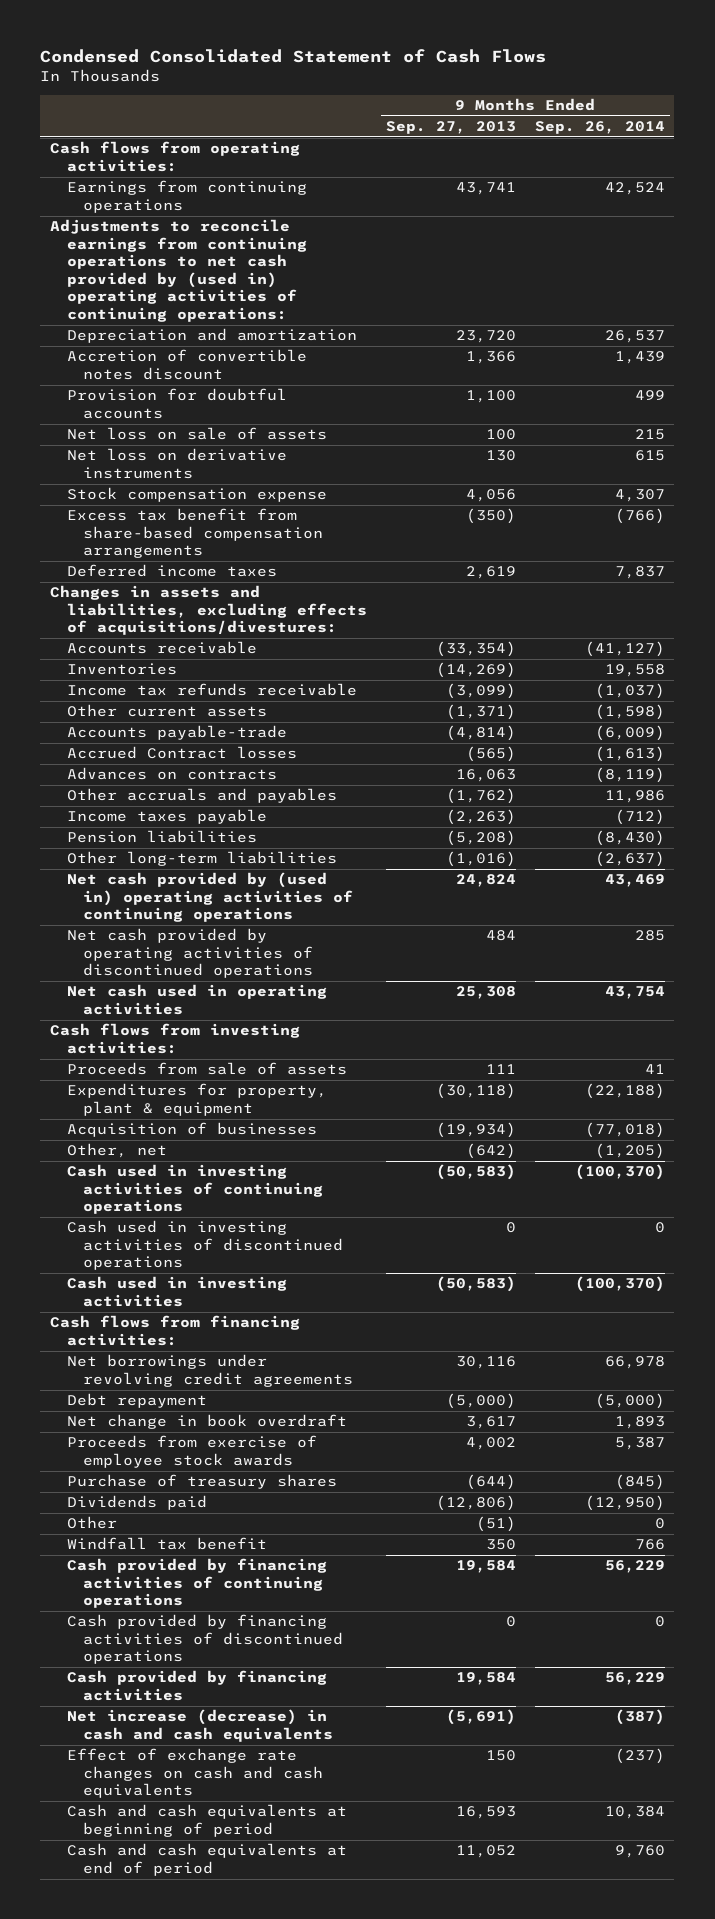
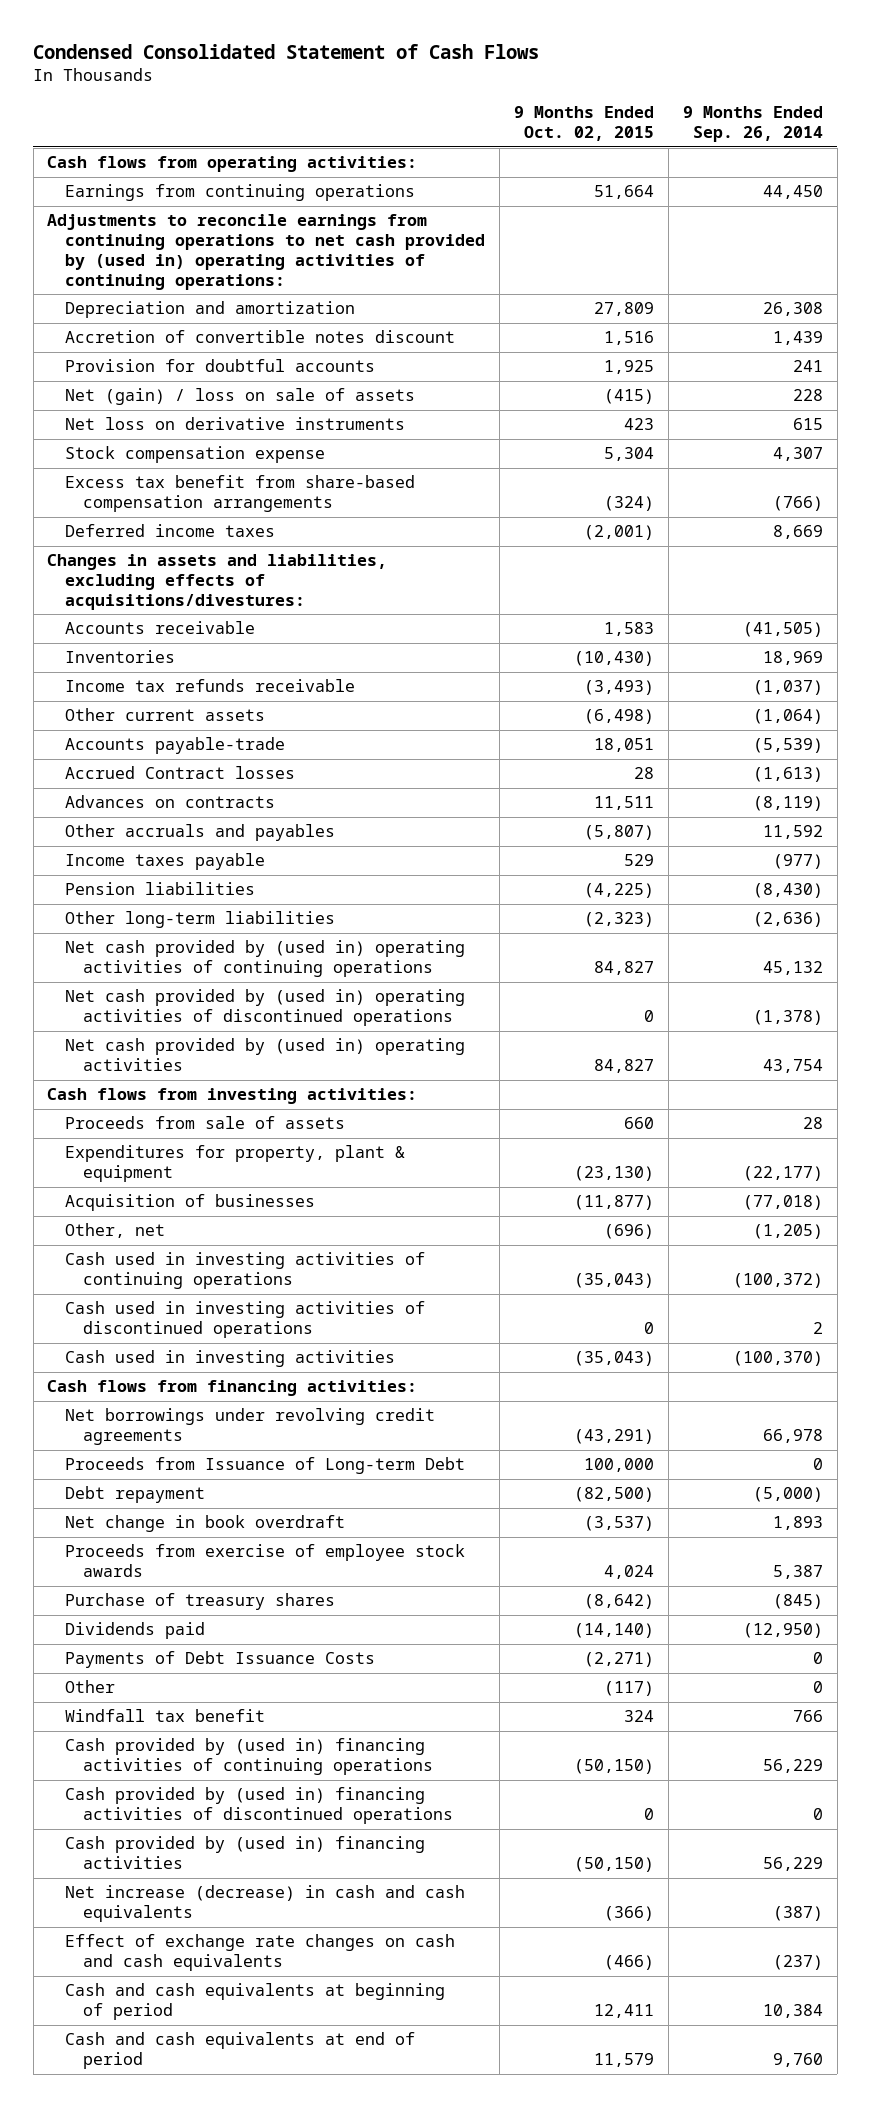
- | 9 Months Ended Sep. 27, 2013 | 9 Months Ended Sep. 26, 2014
+ | 9 Months Ended Oct. 02, 2015 | 9 Months Ended Sep. 26, 2014
- Earnings from continuing operations | 43,741 | 42,524
+ Earnings from continuing operations | 51,664 | 44,450
- Depreciation and amortization | 23,720 | 26,537
+ Depreciation and amortization | 27,809 | 26,308
- Provision for doubtful accounts | 1,100 | 499
- Net loss on sale of assets | 100 | 215
+ Provision for doubtful accounts | 1,925 | 241
+ Net (gain) / loss on sale of assets | (415) | 228
- Deferred income taxes | 2,619 | 7,837
+ Deferred income taxes | (2,001) | 8,669
- Accounts receivable | (33,354) | (41,127)
- Inventories | (14,269) | 19,558
+ Accounts receivable | 1,583 | (41,505)
+ Inventories | (10,430) | 18,969
- Other current assets | (1,371) | (1,598)
- Accounts payable-trade | (4,814) | (6,009)
+ Other current assets | (6,498) | (1,064)
+ Accounts payable-trade | 18,051 | (5,539)
- Other accruals and payables | (1,762) | 11,986
- Income taxes payable | (2,263) | (712)
+ Other accruals and payables | (5,807) | 11,592
+ Income taxes payable | 529 | (977)
- Other long-term liabilities | (1,016) | (2,637)
- Net cash provided by (used in) operating activities of continuing operations | 24,824 | 43,469
- Net cash provided by operating activities of discontinued operations | 484 | 285
- Net cash used in operating activities | 25,308 | 43,754
+ Other long-term liabilities | (2,323) | (2,636)
+ Net cash provided by (used in) operating activities of continuing operations | 84,827 | 45,132
+ Net cash provided by (used in) operating activities of discontinued operations | 0 | (1,378)
+ Net cash provided by (used in) operating activities | 84,827 | 43,754
- Proceeds from sale of assets | 111 | 41
- Expenditures for property, plant & equipment | (30,118) | (22,188)
+ Proceeds from sale of assets | 660 | 28
+ Expenditures for property, plant & equipment | (23,130) | (22,177)
- Cash used in investing activities of continuing operations | (50,583) | (100,370)
- Cash used in investing activities of discontinued operations | 0 | 0
+ Cash used in investing activities of continuing operations | (35,043) | (100,372)
+ Cash used in investing activities of discontinued operations | 0 | 2
+ Proceeds from Issuance of Long-term Debt | 100,000 | 0
+ Payments of Debt Issuance Costs | (2,271) | 0
- Cash provided by financing activities of continuing operations | 19,584 | 56,229
- Cash provided by financing activities of discontinued operations | 0 | 0
- Cash provided by financing activities | 19,584 | 56,229
+ Cash provided by (used in) financing activities of continuing operations | (50,150) | 56,229
+ Cash provided by (used in) financing activities of discontinued operations | 0 | 0
+ Cash provided by (used in) financing activities | (50,150) | 56,229

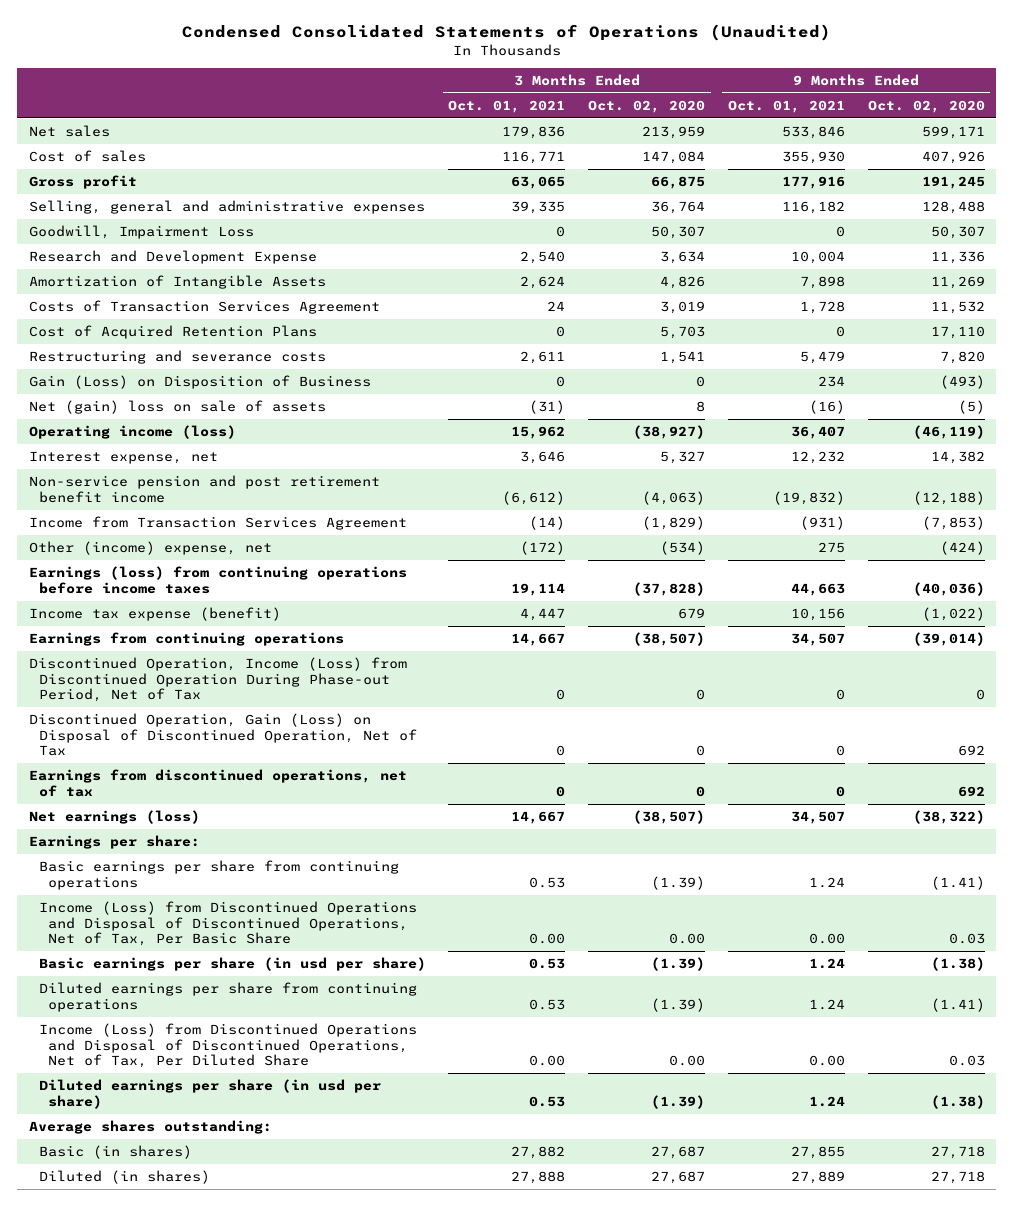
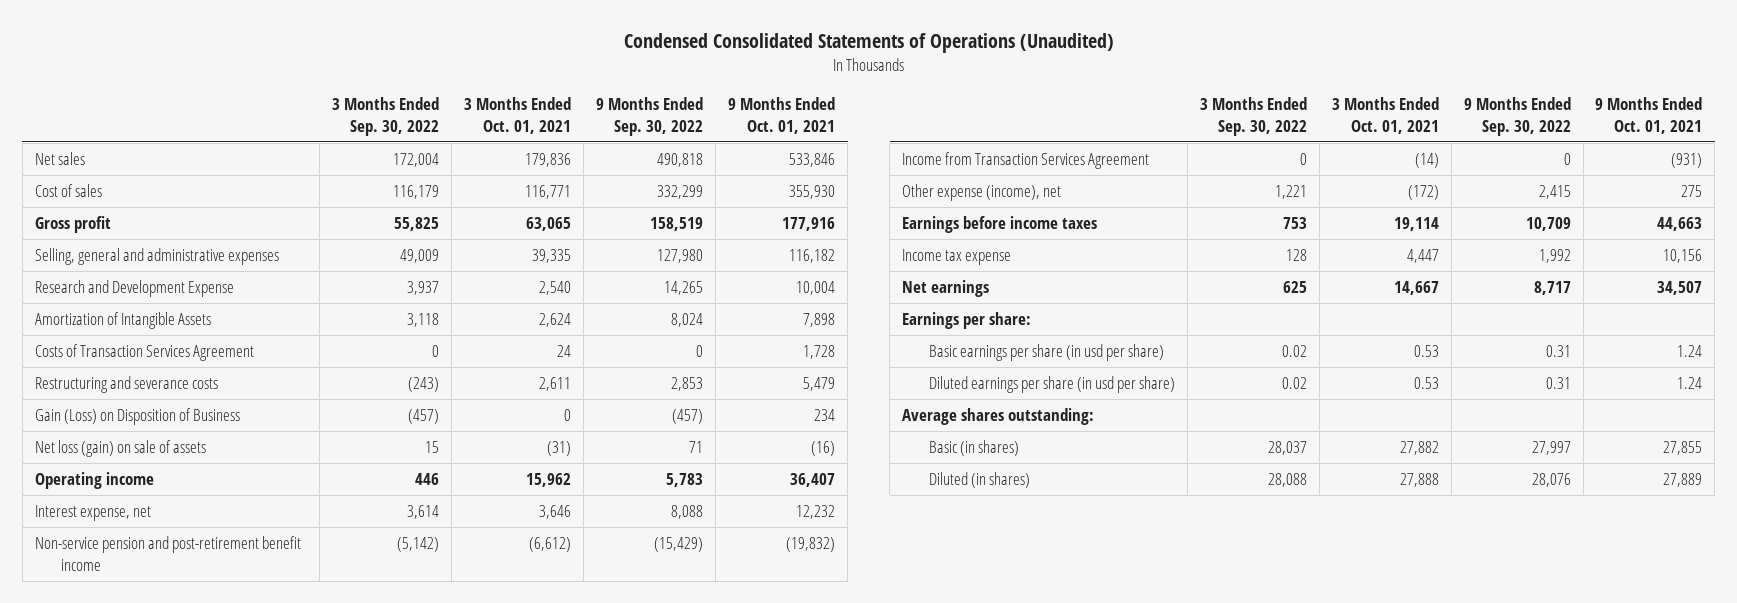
- | 3 Months Ended Oct. 01, 2021 | 3 Months Ended Oct. 02, 2020 | 9 Months Ended Oct. 01, 2021 | 9 Months Ended Oct. 02, 2020
+ | 3 Months Ended Sep. 30, 2022 | 3 Months Ended Oct. 01, 2021 | 9 Months Ended Sep. 30, 2022 | 9 Months Ended Oct. 01, 2021
- Goodwill, Impairment Loss | 0 | 50,307 | 0 | 50,307
- Cost of Acquired Retention Plans | 0 | 5,703 | 0 | 17,110
- Net (gain) loss on sale of assets | (31) | 8 | (16) | (5)
- Operating income (loss) | 15,962 | (38,927) | 36,407 | (46,119)
+ Net loss (gain) on sale of assets | 15 | (31) | 71 | (16)
+ Operating income | 446 | 15,962 | 5,783 | 36,407
- Non-service pension and post retirement benefit income | (6,612) | (4,063) | (19,832) | (12,188)
+ Non-service pension and post-retirement benefit income | (5,142) | (6,612) | (15,429) | (19,832)
- Other (income) expense, net | (172) | (534) | 275 | (424)
- Earnings (loss) from continuing operations before income taxes | 19,114 | (37,828) | 44,663 | (40,036)
- Income tax expense (benefit) | 4,447 | 679 | 10,156 | (1,022)
- Earnings from continuing operations | 14,667 | (38,507) | 34,507 | (39,014)
- Discontinued Operation, Income (Loss) from Discontinued Operation During Phase-out Period, Net of Tax | 0 | 0 | 0 | 0
- Discontinued Operation, Gain (Loss) on Disposal of Discontinued Operation, Net of Tax | 0 | 0 | 0 | 692
- Earnings from discontinued operations, net of tax | 0 | 0 | 0 | 692
- Net earnings (loss) | 14,667 | (38,507) | 34,507 | (38,322)
+ Other expense (income), net | 1,221 | (172) | 2,415 | 275
+ Earnings before income taxes | 753 | 19,114 | 10,709 | 44,663
+ Income tax expense | 128 | 4,447 | 1,992 | 10,156
+ Net earnings | 625 | 14,667 | 8,717 | 34,507
- Basic earnings per share from continuing operations | 0.53 | (1.39) | 1.24 | (1.41)
- Income (Loss) from Discontinued Operations and Disposal of Discontinued Operations, Net of Tax, Per Basic Share | 0.00 | 0.00 | 0.00 | 0.03
- Diluted earnings per share from continuing operations | 0.53 | (1.39) | 1.24 | (1.41)
- Income (Loss) from Discontinued Operations and Disposal of Discontinued Operations, Net of Tax, Per Diluted Share | 0.00 | 0.00 | 0.00 | 0.03

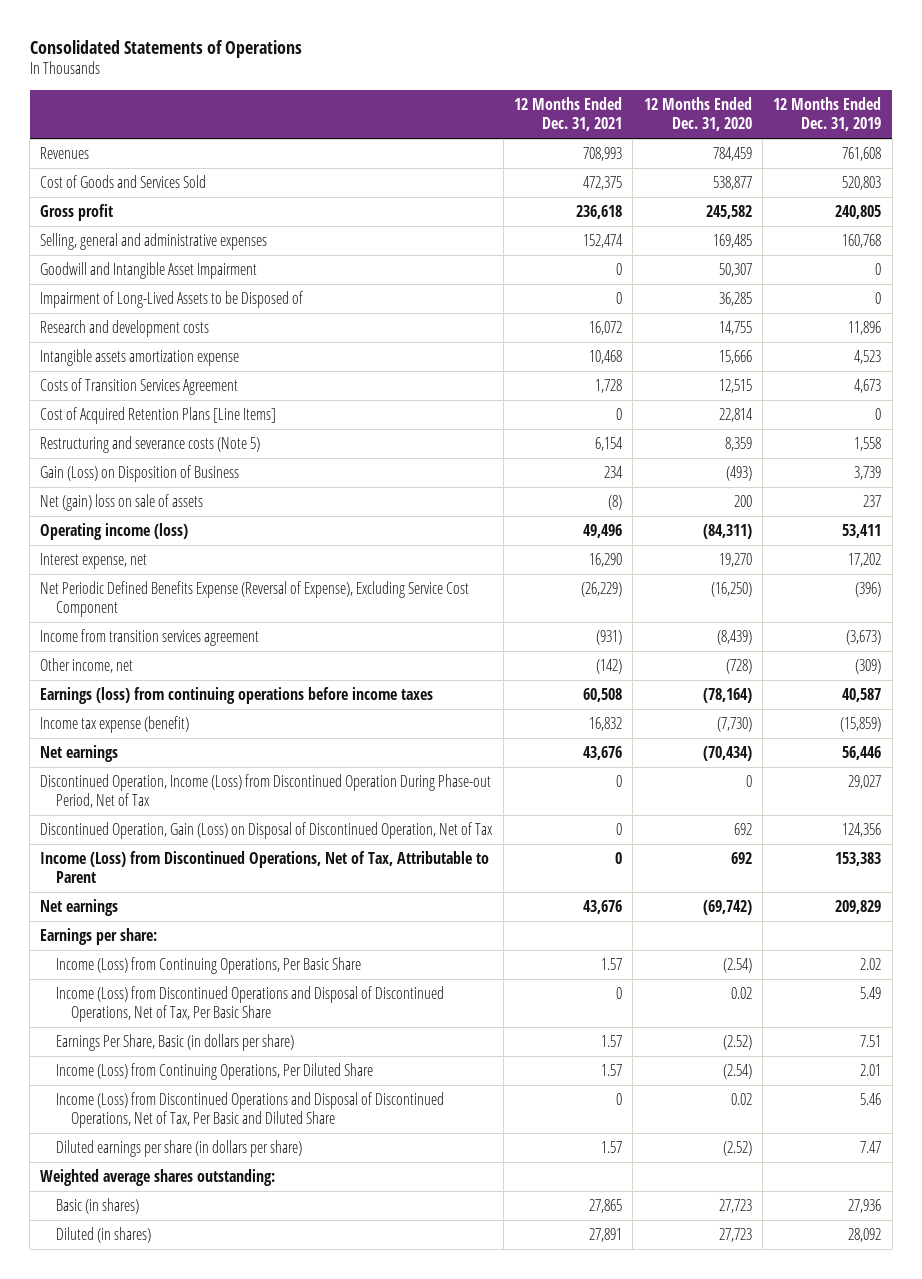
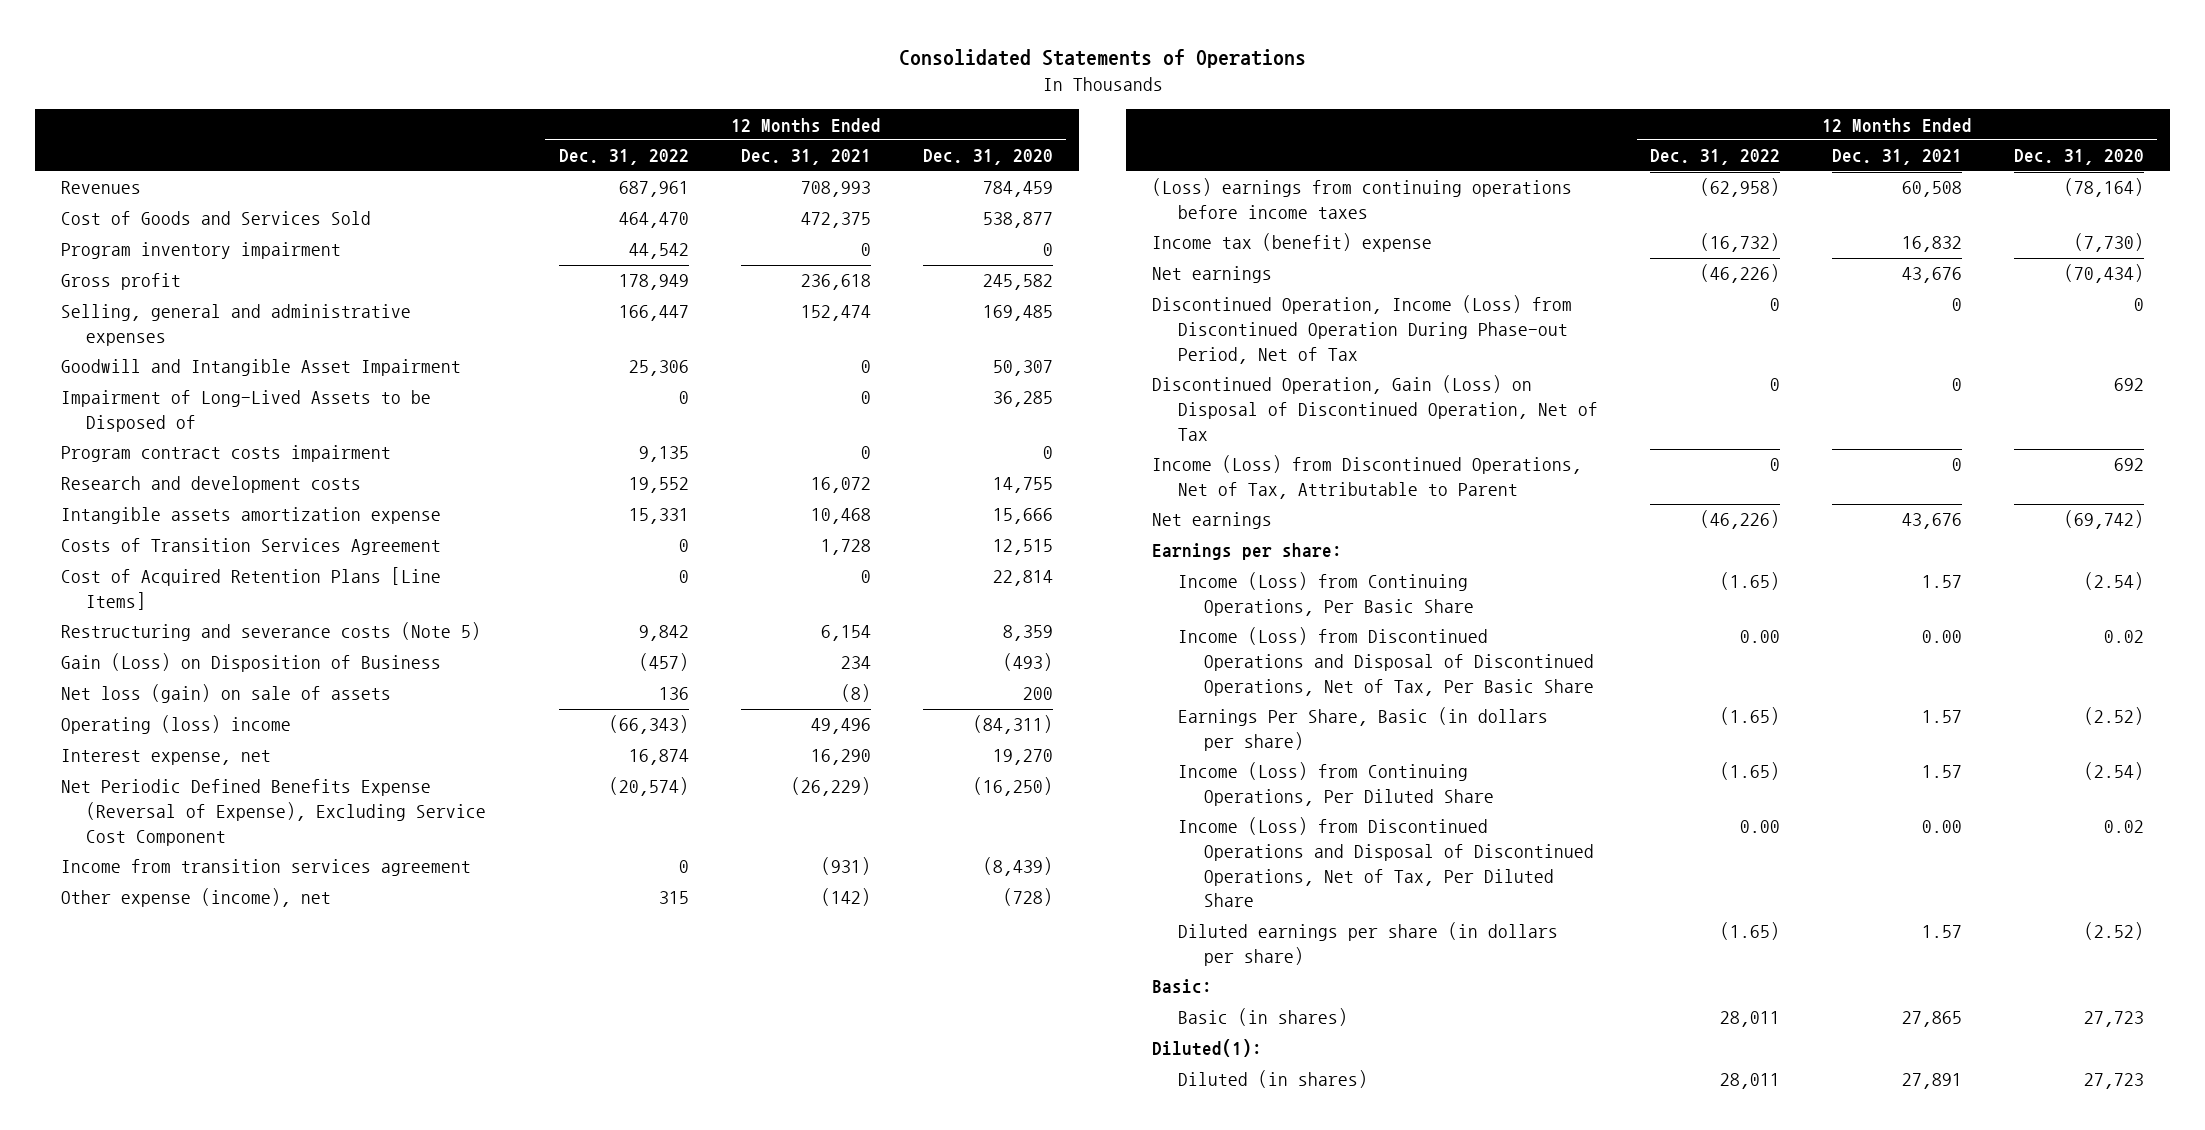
- | 12 Months Ended Dec. 31, 2021 | 12 Months Ended Dec. 31, 2020 | 12 Months Ended Dec. 31, 2019
+ | 12 Months Ended Dec. 31, 2022 | 12 Months Ended Dec. 31, 2021 | 12 Months Ended Dec. 31, 2020
+ Program inventory impairment | 44,542 | 0 | 0
+ Program contract costs impairment | 9,135 | 0 | 0
- Net (gain) loss on sale of assets | (8) | 200 | 237
- Operating income (loss) | 49,496 | (84,311) | 53,411
+ Net loss (gain) on sale of assets | 136 | (8) | 200
+ Operating (loss) income | (66,343) | 49,496 | (84,311)
- Other income, net | (142) | (728) | (309)
- Earnings (loss) from continuing operations before income taxes | 60,508 | (78,164) | 40,587
- Income tax expense (benefit) | 16,832 | (7,730) | (15,859)
+ Other expense (income), net | 315 | (142) | (728)
+ (Loss) earnings from continuing operations before income taxes | (62,958) | 60,508 | (78,164)
+ Income tax (benefit) expense | (16,732) | 16,832 | (7,730)
- Income (Loss) from Discontinued Operations and Disposal of Discontinued Operations, Net of Tax, Per Basic Share | 0 | 0.02 | 5.49
+ Income (Loss) from Discontinued Operations and Disposal of Discontinued Operations, Net of Tax, Per Basic Share | 0.00 | 0.00 | 0.02
- Income (Loss) from Discontinued Operations and Disposal of Discontinued Operations, Net of Tax, Per Basic and Diluted Share | 0 | 0.02 | 5.46
+ Income (Loss) from Discontinued Operations and Disposal of Discontinued Operations, Net of Tax, Per Diluted Share | 0.00 | 0.00 | 0.02
- Weighted average shares outstanding:
+ Basic:
+ Diluted(1):

